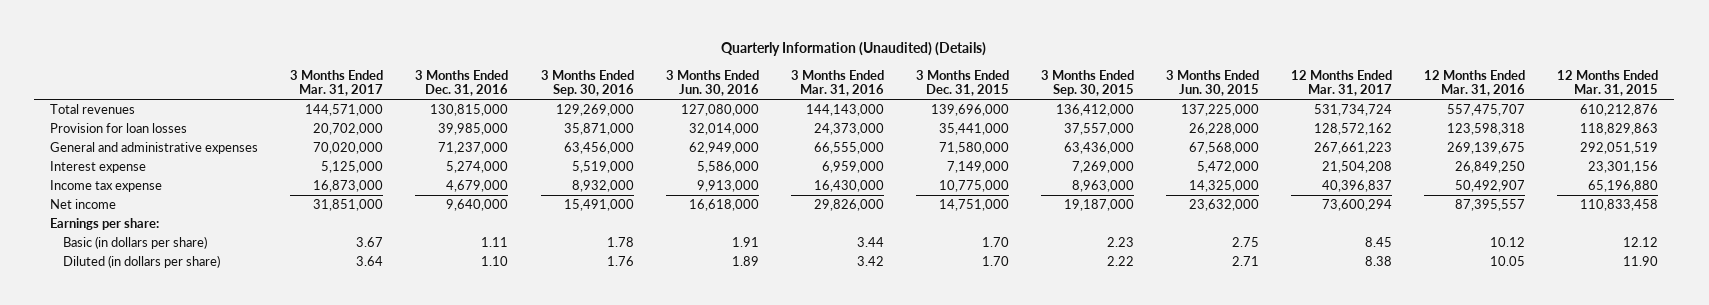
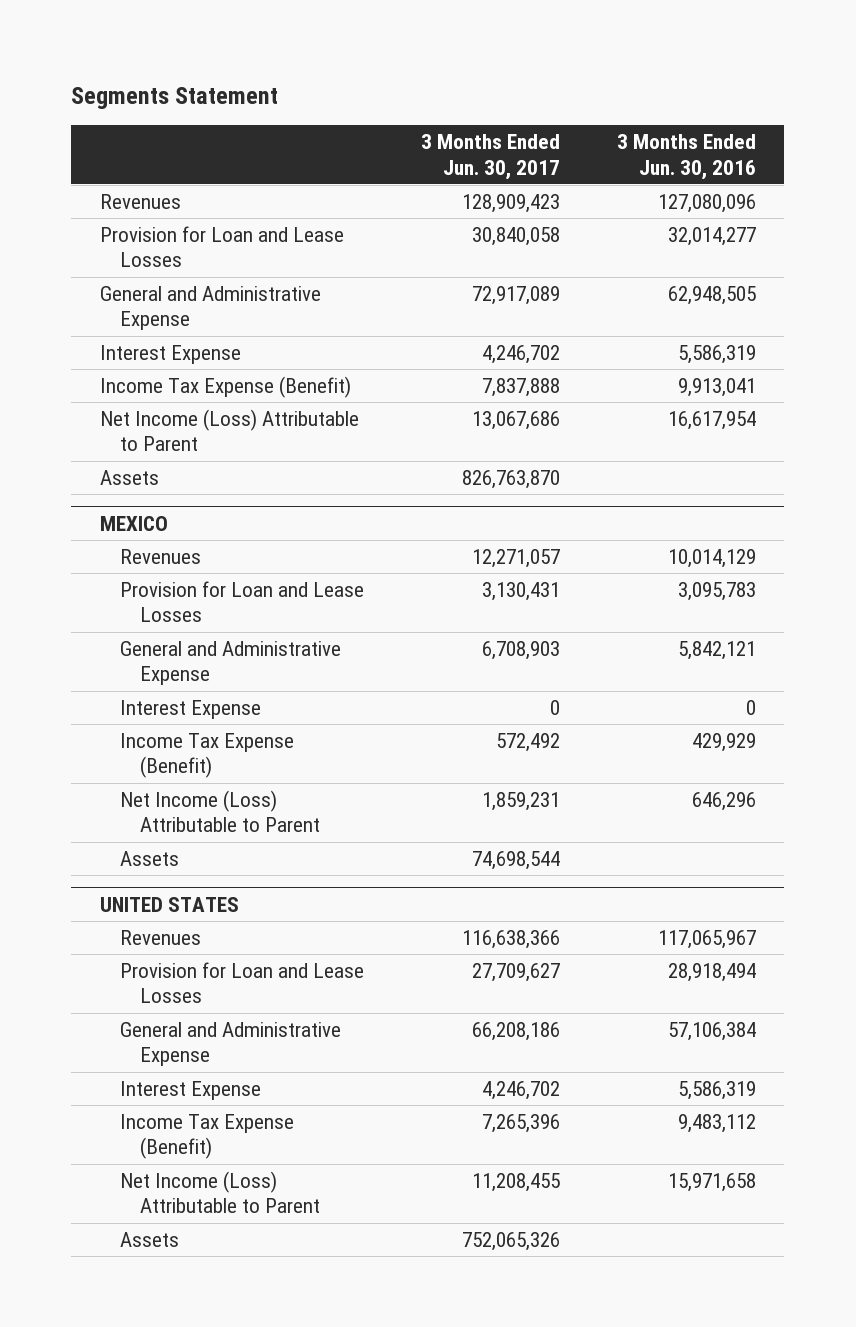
- Quarterly Information (Unaudited) (Details)
+ Segments Statement
- | 3 Months Ended Mar. 31, 2017 | 3 Months Ended Dec. 31, 2016 | 3 Months Ended Sep. 30, 2016 | 3 Months Ended Jun. 30, 2016 | 3 Months Ended Mar. 31, 2016 | 3 Months Ended Dec. 31, 2015 | 3 Months Ended Sep. 30, 2015 | 3 Months Ended Jun. 30, 2015 | 12 Months Ended Mar. 31, 2017 | 12 Months Ended Mar. 31, 2016 | 12 Months Ended Mar. 31, 2015
+ | 3 Months Ended Jun. 30, 2017 | 3 Months Ended Jun. 30, 2016
- Total revenues | 144,571,000 | 130,815,000 | 129,269,000 | 127,080,000 | 144,143,000 | 139,696,000 | 136,412,000 | 137,225,000 | 531,734,724 | 557,475,707 | 610,212,876
- Provision for loan losses | 20,702,000 | 39,985,000 | 35,871,000 | 32,014,000 | 24,373,000 | 35,441,000 | 37,557,000 | 26,228,000 | 128,572,162 | 123,598,318 | 118,829,863
- General and administrative expenses | 70,020,000 | 71,237,000 | 63,456,000 | 62,949,000 | 66,555,000 | 71,580,000 | 63,436,000 | 67,568,000 | 267,661,223 | 269,139,675 | 292,051,519
- Interest expense | 5,125,000 | 5,274,000 | 5,519,000 | 5,586,000 | 6,959,000 | 7,149,000 | 7,269,000 | 5,472,000 | 21,504,208 | 26,849,250 | 23,301,156
- Income tax expense | 16,873,000 | 4,679,000 | 8,932,000 | 9,913,000 | 16,430,000 | 10,775,000 | 8,963,000 | 14,325,000 | 40,396,837 | 50,492,907 | 65,196,880
- Net income | 31,851,000 | 9,640,000 | 15,491,000 | 16,618,000 | 29,826,000 | 14,751,000 | 19,187,000 | 23,632,000 | 73,600,294 | 87,395,557 | 110,833,458
- Earnings per share:
- Basic (in dollars per share) | 3.67 | 1.11 | 1.78 | 1.91 | 3.44 | 1.70 | 2.23 | 2.75 | 8.45 | 10.12 | 12.12
- Diluted (in dollars per share) | 3.64 | 1.10 | 1.76 | 1.89 | 3.42 | 1.70 | 2.22 | 2.71 | 8.38 | 10.05 | 11.90
+ Revenues | 128,909,423 | 127,080,096
+ Provision for Loan and Lease Losses | 30,840,058 | 32,014,277
+ General and Administrative Expense | 72,917,089 | 62,948,505
+ Interest Expense | 4,246,702 | 5,586,319
+ Income Tax Expense (Benefit) | 7,837,888 | 9,913,041
+ Net Income (Loss) Attributable to Parent | 13,067,686 | 16,617,954
+ Assets | 826,763,870 |
+ MEXICO
+ Revenues | 12,271,057 | 10,014,129
+ Provision for Loan and Lease Losses | 3,130,431 | 3,095,783
+ General and Administrative Expense | 6,708,903 | 5,842,121
+ Interest Expense | 0 | 0
+ Income Tax Expense (Benefit) | 572,492 | 429,929
+ Net Income (Loss) Attributable to Parent | 1,859,231 | 646,296
+ Assets | 74,698,544 |
+ UNITED STATES
+ Revenues | 116,638,366 | 117,065,967
+ Provision for Loan and Lease Losses | 27,709,627 | 28,918,494
+ General and Administrative Expense | 66,208,186 | 57,106,384
+ Interest Expense | 4,246,702 | 5,586,319
+ Income Tax Expense (Benefit) | 7,265,396 | 9,483,112
+ Net Income (Loss) Attributable to Parent | 11,208,455 | 15,971,658
+ Assets | 752,065,326 |

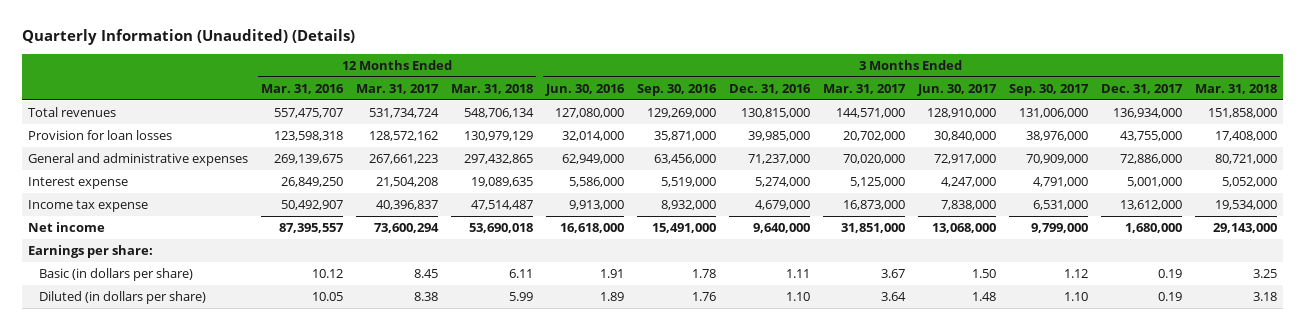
- Segments Statement
+ Quarterly Information (Unaudited) (Details)
- | 3 Months Ended Jun. 30, 2017 | 3 Months Ended Jun. 30, 2016
+ | 12 Months Ended Mar. 31, 2016 | 12 Months Ended Mar. 31, 2017 | 12 Months Ended Mar. 31, 2018 | 3 Months Ended Jun. 30, 2016 | 3 Months Ended Sep. 30, 2016 | 3 Months Ended Dec. 31, 2016 | 3 Months Ended Mar. 31, 2017 | 3 Months Ended Jun. 30, 2017 | 3 Months Ended Sep. 30, 2017 | 3 Months Ended Dec. 31, 2017 | 3 Months Ended Mar. 31, 2018
- Revenues | 128,909,423 | 127,080,096
- Provision for Loan and Lease Losses | 30,840,058 | 32,014,277
- General and Administrative Expense | 72,917,089 | 62,948,505
- Interest Expense | 4,246,702 | 5,586,319
- Income Tax Expense (Benefit) | 7,837,888 | 9,913,041
- Net Income (Loss) Attributable to Parent | 13,067,686 | 16,617,954
- Assets | 826,763,870 |
- MEXICO
- Revenues | 12,271,057 | 10,014,129
- Provision for Loan and Lease Losses | 3,130,431 | 3,095,783
- General and Administrative Expense | 6,708,903 | 5,842,121
- Interest Expense | 0 | 0
- Income Tax Expense (Benefit) | 572,492 | 429,929
- Net Income (Loss) Attributable to Parent | 1,859,231 | 646,296
- Assets | 74,698,544 |
- UNITED STATES
- Revenues | 116,638,366 | 117,065,967
- Provision for Loan and Lease Losses | 27,709,627 | 28,918,494
- General and Administrative Expense | 66,208,186 | 57,106,384
- Interest Expense | 4,246,702 | 5,586,319
- Income Tax Expense (Benefit) | 7,265,396 | 9,483,112
- Net Income (Loss) Attributable to Parent | 11,208,455 | 15,971,658
- Assets | 752,065,326 |
+ Total revenues | 557,475,707 | 531,734,724 | 548,706,134 | 127,080,000 | 129,269,000 | 130,815,000 | 144,571,000 | 128,910,000 | 131,006,000 | 136,934,000 | 151,858,000
+ Provision for loan losses | 123,598,318 | 128,572,162 | 130,979,129 | 32,014,000 | 35,871,000 | 39,985,000 | 20,702,000 | 30,840,000 | 38,976,000 | 43,755,000 | 17,408,000
+ General and administrative expenses | 269,139,675 | 267,661,223 | 297,432,865 | 62,949,000 | 63,456,000 | 71,237,000 | 70,020,000 | 72,917,000 | 70,909,000 | 72,886,000 | 80,721,000
+ Interest expense | 26,849,250 | 21,504,208 | 19,089,635 | 5,586,000 | 5,519,000 | 5,274,000 | 5,125,000 | 4,247,000 | 4,791,000 | 5,001,000 | 5,052,000
+ Income tax expense | 50,492,907 | 40,396,837 | 47,514,487 | 9,913,000 | 8,932,000 | 4,679,000 | 16,873,000 | 7,838,000 | 6,531,000 | 13,612,000 | 19,534,000
+ Net income | 87,395,557 | 73,600,294 | 53,690,018 | 16,618,000 | 15,491,000 | 9,640,000 | 31,851,000 | 13,068,000 | 9,799,000 | 1,680,000 | 29,143,000
+ Earnings per share:
+ Basic (in dollars per share) | 10.12 | 8.45 | 6.11 | 1.91 | 1.78 | 1.11 | 3.67 | 1.50 | 1.12 | 0.19 | 3.25
+ Diluted (in dollars per share) | 10.05 | 8.38 | 5.99 | 1.89 | 1.76 | 1.10 | 3.64 | 1.48 | 1.10 | 0.19 | 3.18

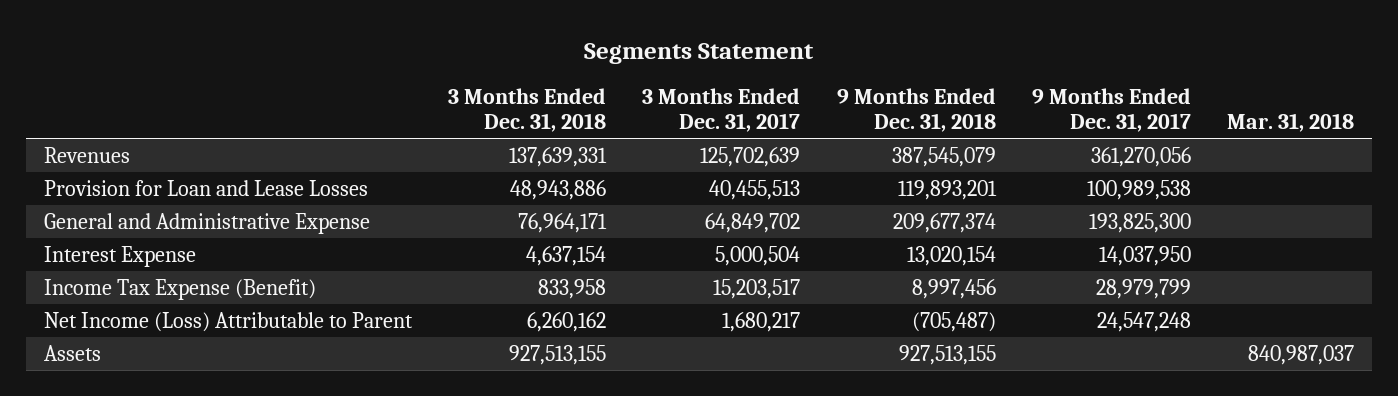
- Quarterly Information (Unaudited) (Details)
+ Segments Statement
- | 12 Months Ended Mar. 31, 2016 | 12 Months Ended Mar. 31, 2017 | 12 Months Ended Mar. 31, 2018 | 3 Months Ended Jun. 30, 2016 | 3 Months Ended Sep. 30, 2016 | 3 Months Ended Dec. 31, 2016 | 3 Months Ended Mar. 31, 2017 | 3 Months Ended Jun. 30, 2017 | 3 Months Ended Sep. 30, 2017 | 3 Months Ended Dec. 31, 2017 | 3 Months Ended Mar. 31, 2018
+ | 3 Months Ended Dec. 31, 2018 | 3 Months Ended Dec. 31, 2017 | 9 Months Ended Dec. 31, 2018 | 9 Months Ended Dec. 31, 2017 | Mar. 31, 2018
- Total revenues | 557,475,707 | 531,734,724 | 548,706,134 | 127,080,000 | 129,269,000 | 130,815,000 | 144,571,000 | 128,910,000 | 131,006,000 | 136,934,000 | 151,858,000
- Provision for loan losses | 123,598,318 | 128,572,162 | 130,979,129 | 32,014,000 | 35,871,000 | 39,985,000 | 20,702,000 | 30,840,000 | 38,976,000 | 43,755,000 | 17,408,000
- General and administrative expenses | 269,139,675 | 267,661,223 | 297,432,865 | 62,949,000 | 63,456,000 | 71,237,000 | 70,020,000 | 72,917,000 | 70,909,000 | 72,886,000 | 80,721,000
- Interest expense | 26,849,250 | 21,504,208 | 19,089,635 | 5,586,000 | 5,519,000 | 5,274,000 | 5,125,000 | 4,247,000 | 4,791,000 | 5,001,000 | 5,052,000
- Income tax expense | 50,492,907 | 40,396,837 | 47,514,487 | 9,913,000 | 8,932,000 | 4,679,000 | 16,873,000 | 7,838,000 | 6,531,000 | 13,612,000 | 19,534,000
- Net income | 87,395,557 | 73,600,294 | 53,690,018 | 16,618,000 | 15,491,000 | 9,640,000 | 31,851,000 | 13,068,000 | 9,799,000 | 1,680,000 | 29,143,000
- Earnings per share:
- Basic (in dollars per share) | 10.12 | 8.45 | 6.11 | 1.91 | 1.78 | 1.11 | 3.67 | 1.50 | 1.12 | 0.19 | 3.25
- Diluted (in dollars per share) | 10.05 | 8.38 | 5.99 | 1.89 | 1.76 | 1.10 | 3.64 | 1.48 | 1.10 | 0.19 | 3.18
+ Revenues | 137,639,331 | 125,702,639 | 387,545,079 | 361,270,056 |
+ Provision for Loan and Lease Losses | 48,943,886 | 40,455,513 | 119,893,201 | 100,989,538 |
+ General and Administrative Expense | 76,964,171 | 64,849,702 | 209,677,374 | 193,825,300 |
+ Interest Expense | 4,637,154 | 5,000,504 | 13,020,154 | 14,037,950 |
+ Income Tax Expense (Benefit) | 833,958 | 15,203,517 | 8,997,456 | 28,979,799 |
+ Net Income (Loss) Attributable to Parent | 6,260,162 | 1,680,217 | (705,487) | 24,547,248 |
+ Assets | 927,513,155 | | 927,513,155 | | 840,987,037

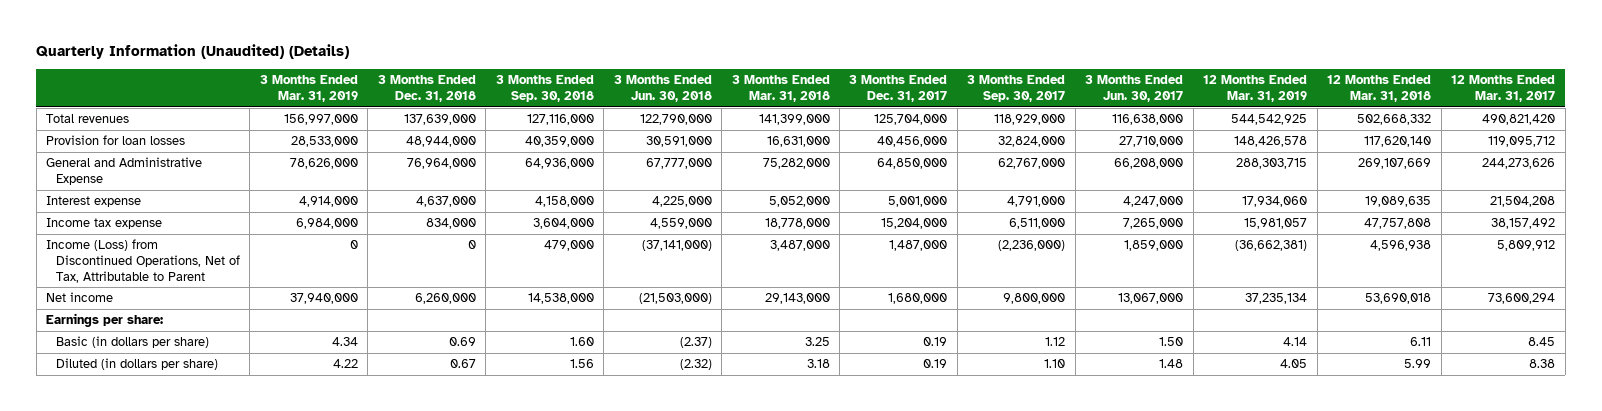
- Segments Statement
+ Quarterly Information (Unaudited) (Details)
- | 3 Months Ended Dec. 31, 2018 | 3 Months Ended Dec. 31, 2017 | 9 Months Ended Dec. 31, 2018 | 9 Months Ended Dec. 31, 2017 | Mar. 31, 2018
+ | 3 Months Ended Mar. 31, 2019 | 3 Months Ended Dec. 31, 2018 | 3 Months Ended Sep. 30, 2018 | 3 Months Ended Jun. 30, 2018 | 3 Months Ended Mar. 31, 2018 | 3 Months Ended Dec. 31, 2017 | 3 Months Ended Sep. 30, 2017 | 3 Months Ended Jun. 30, 2017 | 12 Months Ended Mar. 31, 2019 | 12 Months Ended Mar. 31, 2018 | 12 Months Ended Mar. 31, 2017
- Revenues | 137,639,331 | 125,702,639 | 387,545,079 | 361,270,056 |
- Provision for Loan and Lease Losses | 48,943,886 | 40,455,513 | 119,893,201 | 100,989,538 |
- General and Administrative Expense | 76,964,171 | 64,849,702 | 209,677,374 | 193,825,300 |
- Interest Expense | 4,637,154 | 5,000,504 | 13,020,154 | 14,037,950 |
- Income Tax Expense (Benefit) | 833,958 | 15,203,517 | 8,997,456 | 28,979,799 |
- Net Income (Loss) Attributable to Parent | 6,260,162 | 1,680,217 | (705,487) | 24,547,248 |
- Assets | 927,513,155 | | 927,513,155 | | 840,987,037
+ Total revenues | 156,997,000 | 137,639,000 | 127,116,000 | 122,790,000 | 141,399,000 | 125,704,000 | 118,929,000 | 116,638,000 | 544,542,925 | 502,668,332 | 490,821,420
+ Provision for loan losses | 28,533,000 | 48,944,000 | 40,359,000 | 30,591,000 | 16,631,000 | 40,456,000 | 32,824,000 | 27,710,000 | 148,426,578 | 117,620,140 | 119,095,712
+ General and Administrative Expense | 78,626,000 | 76,964,000 | 64,936,000 | 67,777,000 | 75,282,000 | 64,850,000 | 62,767,000 | 66,208,000 | 288,303,715 | 269,107,669 | 244,273,626
+ Interest expense | 4,914,000 | 4,637,000 | 4,158,000 | 4,225,000 | 5,052,000 | 5,001,000 | 4,791,000 | 4,247,000 | 17,934,060 | 19,089,635 | 21,504,208
+ Income tax expense | 6,984,000 | 834,000 | 3,604,000 | 4,559,000 | 18,778,000 | 15,204,000 | 6,511,000 | 7,265,000 | 15,981,057 | 47,757,808 | 38,157,492
+ Income (Loss) from Discontinued Operations, Net of Tax, Attributable to Parent | 0 | 0 | 479,000 | (37,141,000) | 3,487,000 | 1,487,000 | (2,236,000) | 1,859,000 | (36,662,381) | 4,596,938 | 5,809,912
+ Net income | 37,940,000 | 6,260,000 | 14,538,000 | (21,503,000) | 29,143,000 | 1,680,000 | 9,800,000 | 13,067,000 | 37,235,134 | 53,690,018 | 73,600,294
+ Earnings per share:
+ Basic (in dollars per share) | 4.34 | 0.69 | 1.60 | (2.37) | 3.25 | 0.19 | 1.12 | 1.50 | 4.14 | 6.11 | 8.45
+ Diluted (in dollars per share) | 4.22 | 0.67 | 1.56 | (2.32) | 3.18 | 0.19 | 1.10 | 1.48 | 4.05 | 5.99 | 8.38

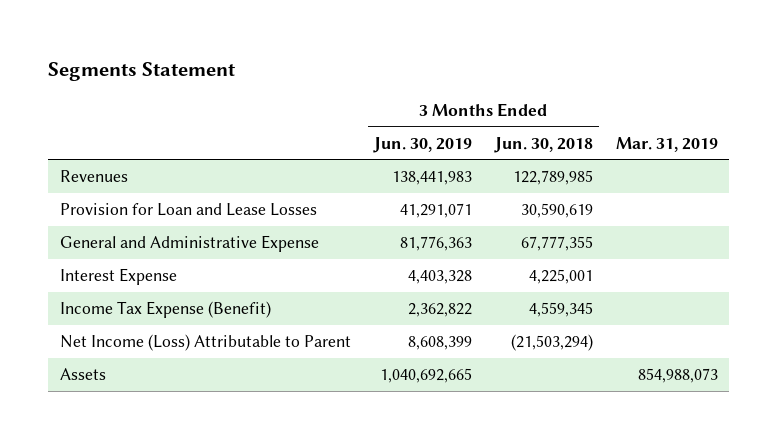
- Quarterly Information (Unaudited) (Details)
+ Segments Statement
- | 3 Months Ended Mar. 31, 2019 | 3 Months Ended Dec. 31, 2018 | 3 Months Ended Sep. 30, 2018 | 3 Months Ended Jun. 30, 2018 | 3 Months Ended Mar. 31, 2018 | 3 Months Ended Dec. 31, 2017 | 3 Months Ended Sep. 30, 2017 | 3 Months Ended Jun. 30, 2017 | 12 Months Ended Mar. 31, 2019 | 12 Months Ended Mar. 31, 2018 | 12 Months Ended Mar. 31, 2017
+ | 3 Months Ended Jun. 30, 2019 | 3 Months Ended Jun. 30, 2018 | Mar. 31, 2019
- Total revenues | 156,997,000 | 137,639,000 | 127,116,000 | 122,790,000 | 141,399,000 | 125,704,000 | 118,929,000 | 116,638,000 | 544,542,925 | 502,668,332 | 490,821,420
- Provision for loan losses | 28,533,000 | 48,944,000 | 40,359,000 | 30,591,000 | 16,631,000 | 40,456,000 | 32,824,000 | 27,710,000 | 148,426,578 | 117,620,140 | 119,095,712
- General and Administrative Expense | 78,626,000 | 76,964,000 | 64,936,000 | 67,777,000 | 75,282,000 | 64,850,000 | 62,767,000 | 66,208,000 | 288,303,715 | 269,107,669 | 244,273,626
- Interest expense | 4,914,000 | 4,637,000 | 4,158,000 | 4,225,000 | 5,052,000 | 5,001,000 | 4,791,000 | 4,247,000 | 17,934,060 | 19,089,635 | 21,504,208
- Income tax expense | 6,984,000 | 834,000 | 3,604,000 | 4,559,000 | 18,778,000 | 15,204,000 | 6,511,000 | 7,265,000 | 15,981,057 | 47,757,808 | 38,157,492
- Income (Loss) from Discontinued Operations, Net of Tax, Attributable to Parent | 0 | 0 | 479,000 | (37,141,000) | 3,487,000 | 1,487,000 | (2,236,000) | 1,859,000 | (36,662,381) | 4,596,938 | 5,809,912
- Net income | 37,940,000 | 6,260,000 | 14,538,000 | (21,503,000) | 29,143,000 | 1,680,000 | 9,800,000 | 13,067,000 | 37,235,134 | 53,690,018 | 73,600,294
- Earnings per share:
- Basic (in dollars per share) | 4.34 | 0.69 | 1.60 | (2.37) | 3.25 | 0.19 | 1.12 | 1.50 | 4.14 | 6.11 | 8.45
- Diluted (in dollars per share) | 4.22 | 0.67 | 1.56 | (2.32) | 3.18 | 0.19 | 1.10 | 1.48 | 4.05 | 5.99 | 8.38
+ Revenues | 138,441,983 | 122,789,985 |
+ Provision for Loan and Lease Losses | 41,291,071 | 30,590,619 |
+ General and Administrative Expense | 81,776,363 | 67,777,355 |
+ Interest Expense | 4,403,328 | 4,225,001 |
+ Income Tax Expense (Benefit) | 2,362,822 | 4,559,345 |
+ Net Income (Loss) Attributable to Parent | 8,608,399 | (21,503,294) |
+ Assets | 1,040,692,665 | | 854,988,073

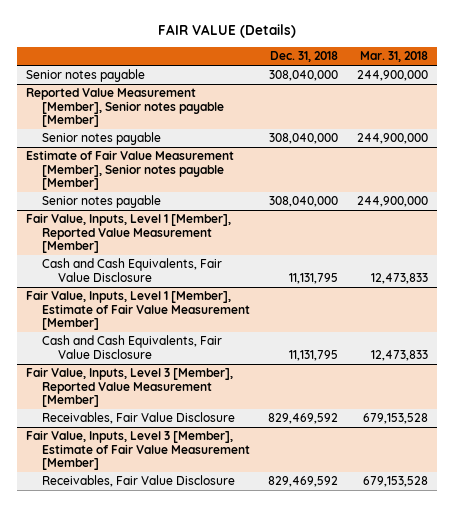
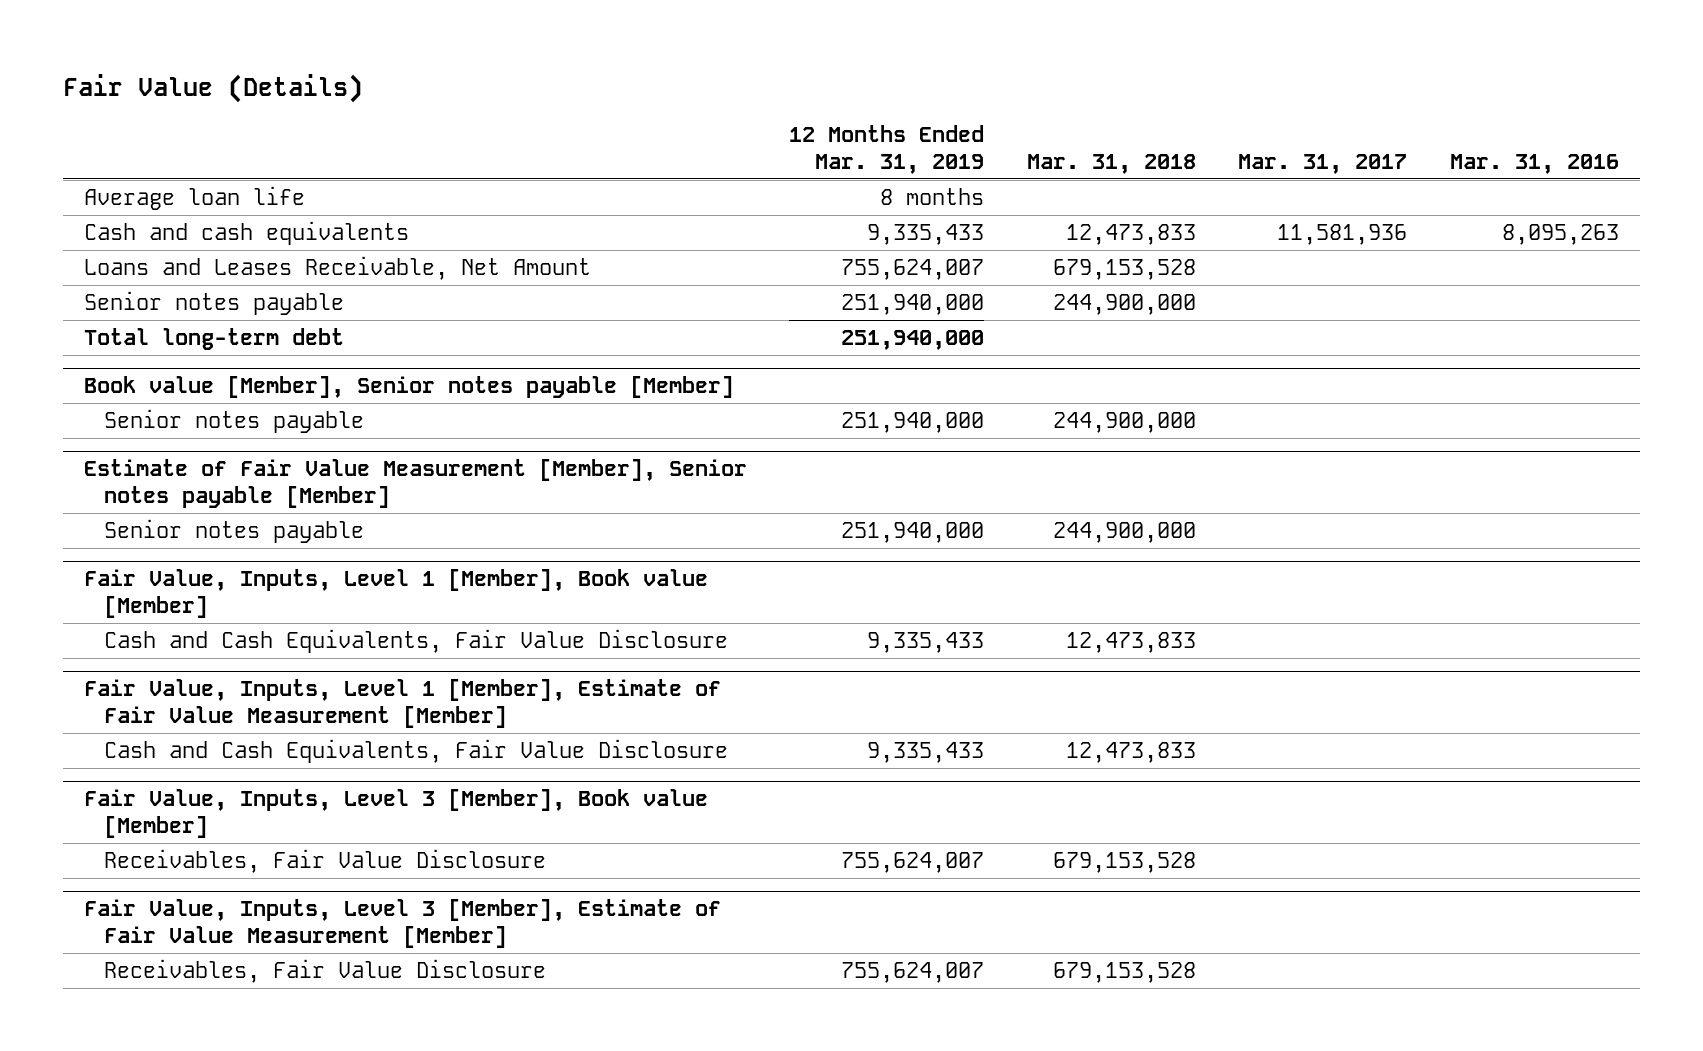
- FAIR VALUE (Details)
+ Fair Value (Details)
- | Dec. 31, 2018 | Mar. 31, 2018
+ | 12 Months Ended Mar. 31, 2019 | Mar. 31, 2018 | Mar. 31, 2017 | Mar. 31, 2016
+ Average loan life | 8 months | | |
+ Cash and cash equivalents | 9,335,433 | 12,473,833 | 11,581,936 | 8,095,263
+ Loans and Leases Receivable, Net Amount | 755,624,007 | 679,153,528 | |
- Reported Value Measurement [Member], Senior notes payable [Member]
+ Total long-term debt | 251,940,000 | | |
+ Book value [Member], Senior notes payable [Member]
- Fair Value, Inputs, Level 1 [Member], Reported Value Measurement [Member]
+ Fair Value, Inputs, Level 1 [Member], Book value [Member]
- Fair Value, Inputs, Level 3 [Member], Reported Value Measurement [Member]
+ Fair Value, Inputs, Level 3 [Member], Book value [Member]

